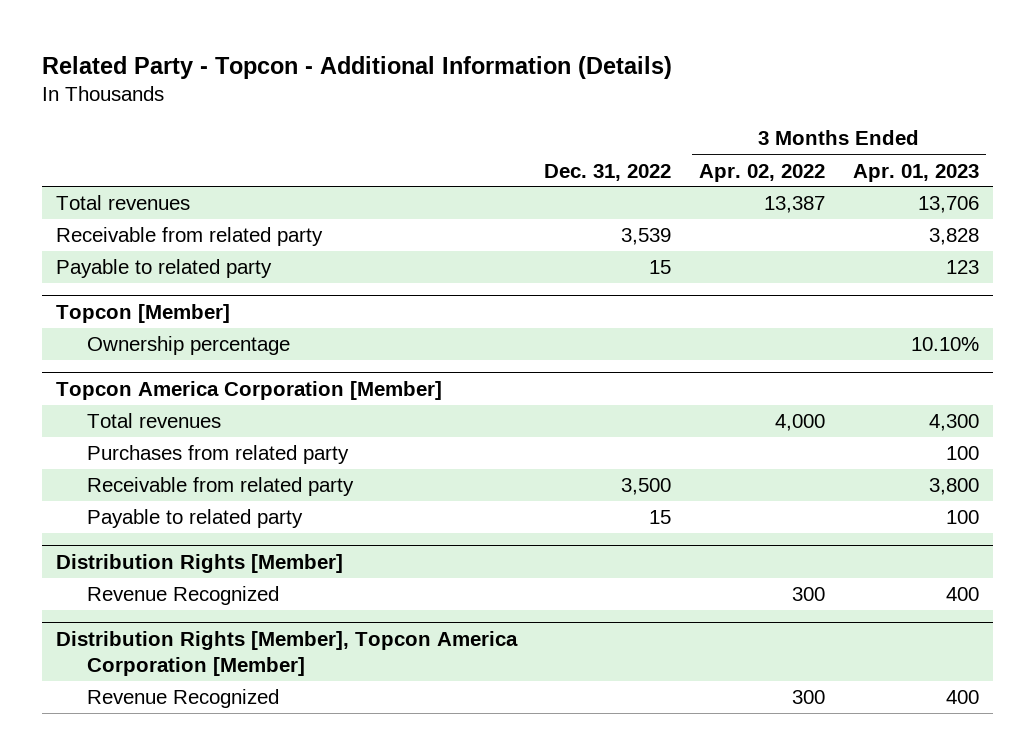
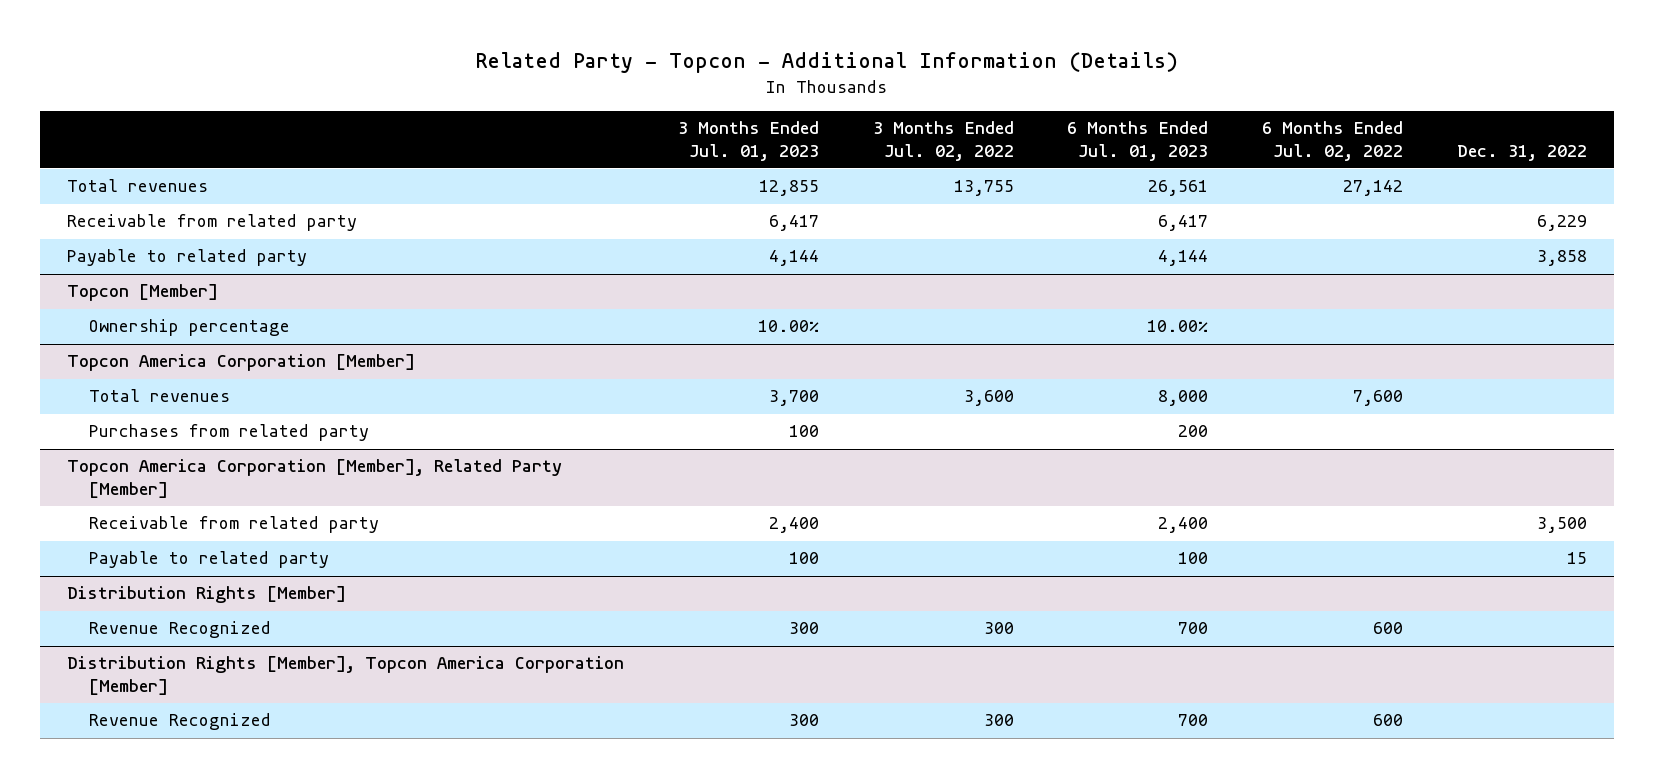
- | Dec. 31, 2022 | 3 Months Ended Apr. 02, 2022 | 3 Months Ended Apr. 01, 2023
+ | 3 Months Ended Jul. 01, 2023 | 3 Months Ended Jul. 02, 2022 | 6 Months Ended Jul. 01, 2023 | 6 Months Ended Jul. 02, 2022 | Dec. 31, 2022
- Receivable from related party | 3,539 | | 3,828
- Payable to related party | 15 | | 123
+ Receivable from related party | 6,417 | | 6,417 | | 6,229
+ Payable to related party | 4,144 | | 4,144 | | 3,858
@ Topcon America Corporation [Member]
- Receivable from related party | 3,500 | | 3,800
- Payable to related party | 15 | | 100
+ Topcon America Corporation [Member], Related Party [Member]
+ Receivable from related party | 2,400 | | 2,400 | | 3,500
+ Payable to related party | 100 | | 100 | | 15

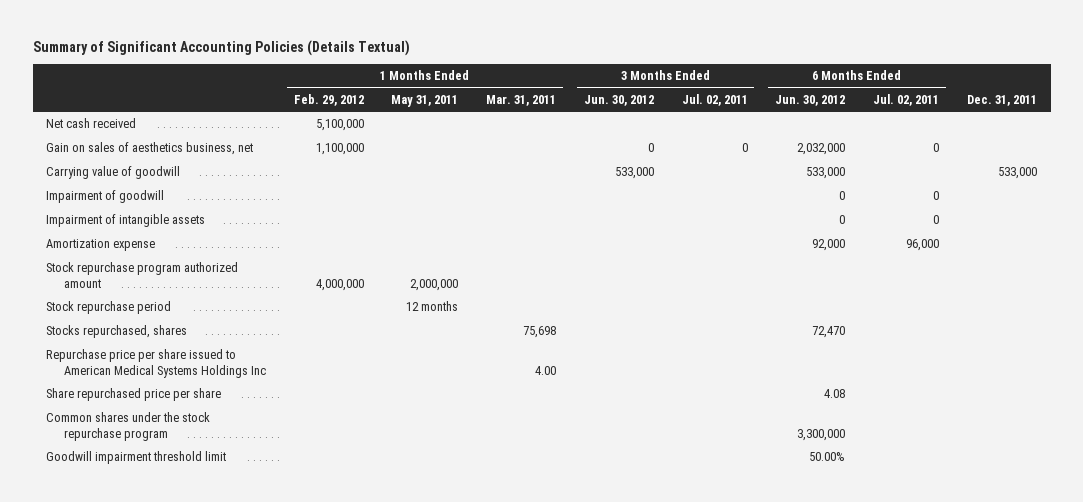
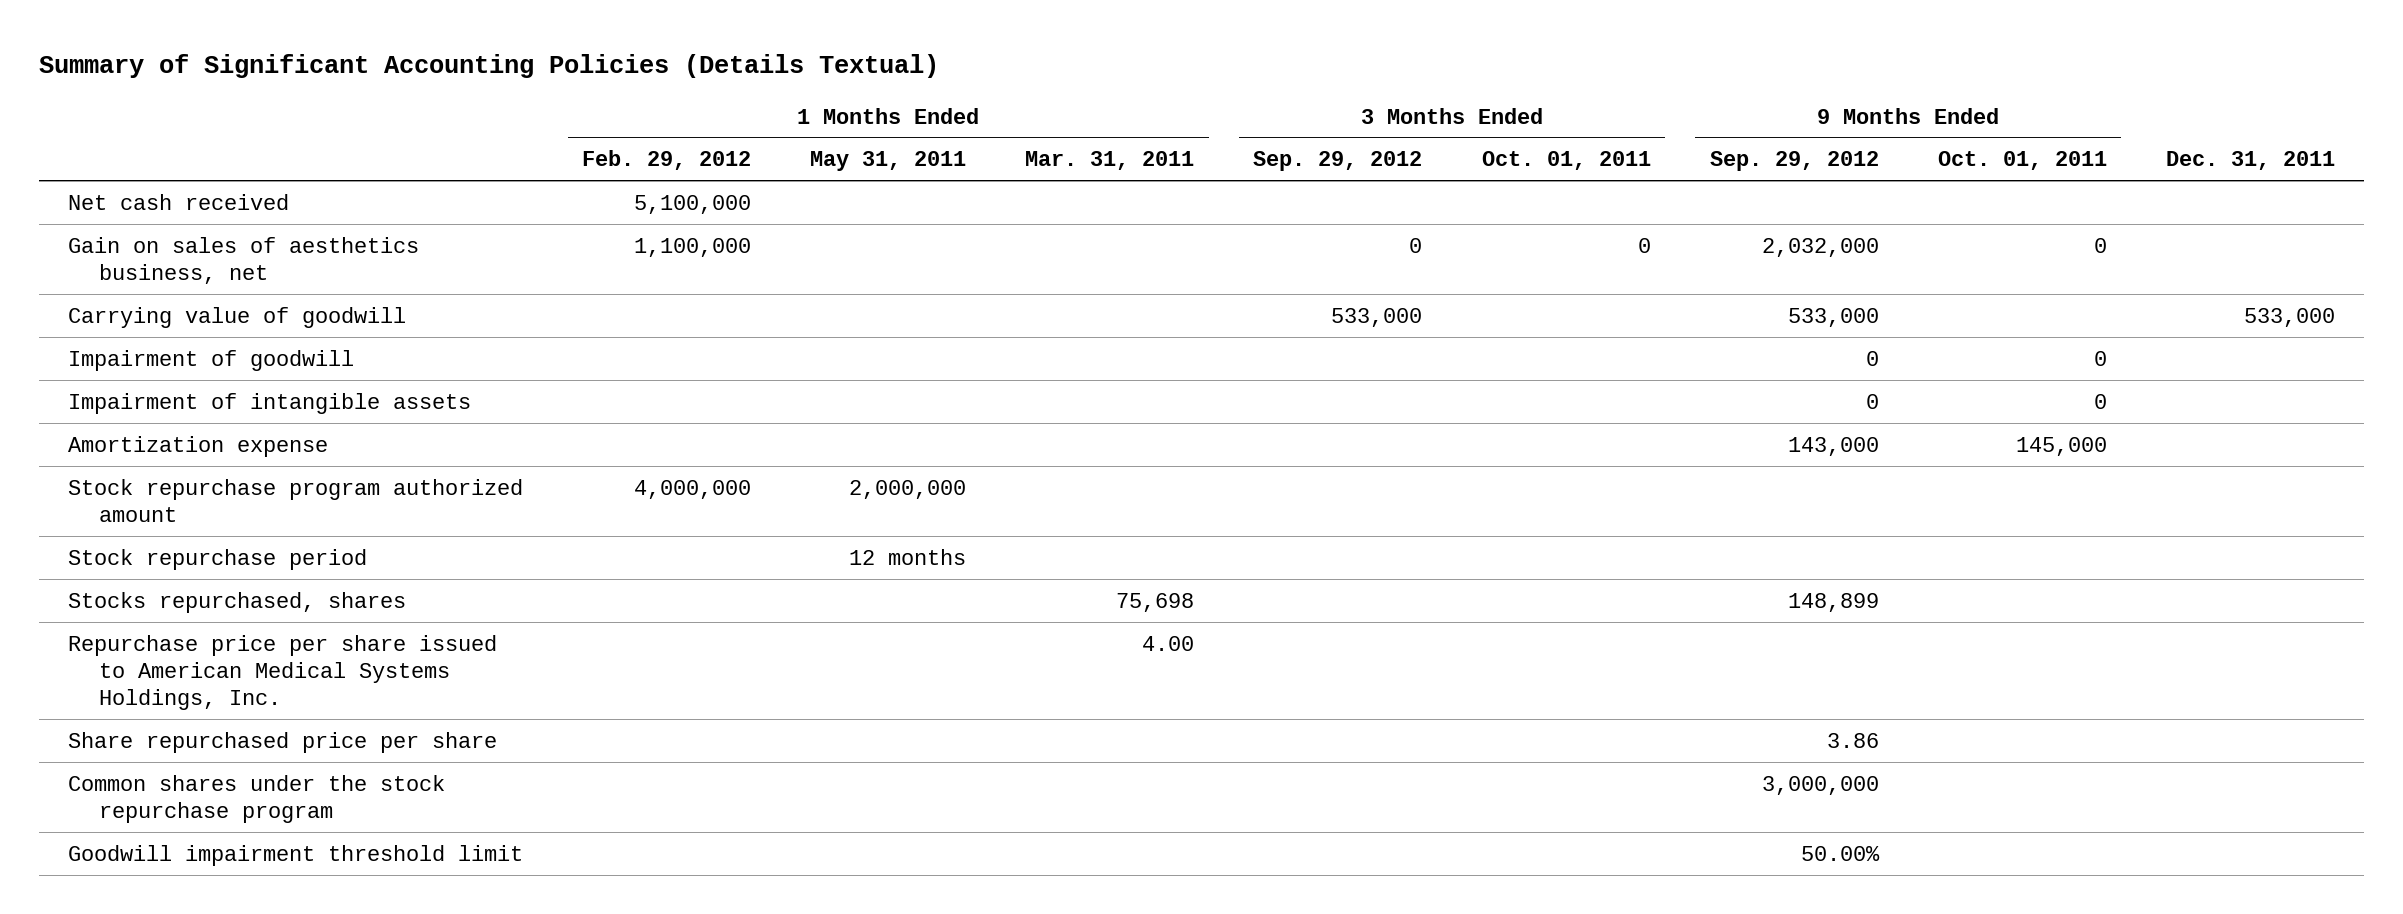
- | 1 Months Ended Feb. 29, 2012 | 1 Months Ended May 31, 2011 | 1 Months Ended Mar. 31, 2011 | 3 Months Ended Jun. 30, 2012 | 3 Months Ended Jul. 02, 2011 | 6 Months Ended Jun. 30, 2012 | 6 Months Ended Jul. 02, 2011 | Dec. 31, 2011
+ | 1 Months Ended Feb. 29, 2012 | 1 Months Ended May 31, 2011 | 1 Months Ended Mar. 31, 2011 | 3 Months Ended Sep. 29, 2012 | 3 Months Ended Oct. 01, 2011 | 9 Months Ended Sep. 29, 2012 | 9 Months Ended Oct. 01, 2011 | Dec. 31, 2011
- Repurchase price per share issued to American Medical Systems Holdings Inc | | | 4.00 | | | | |
+ Repurchase price per share issued to American Medical Systems Holdings, Inc. | | | 4.00 | | | | |

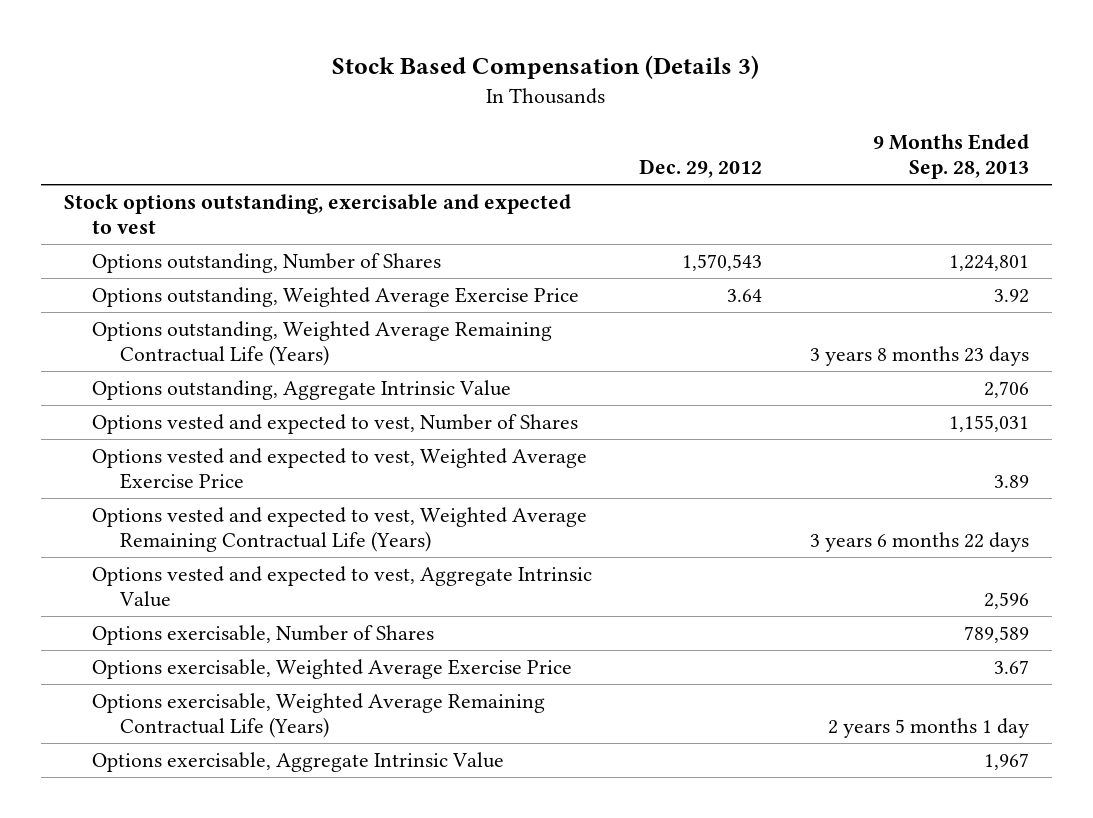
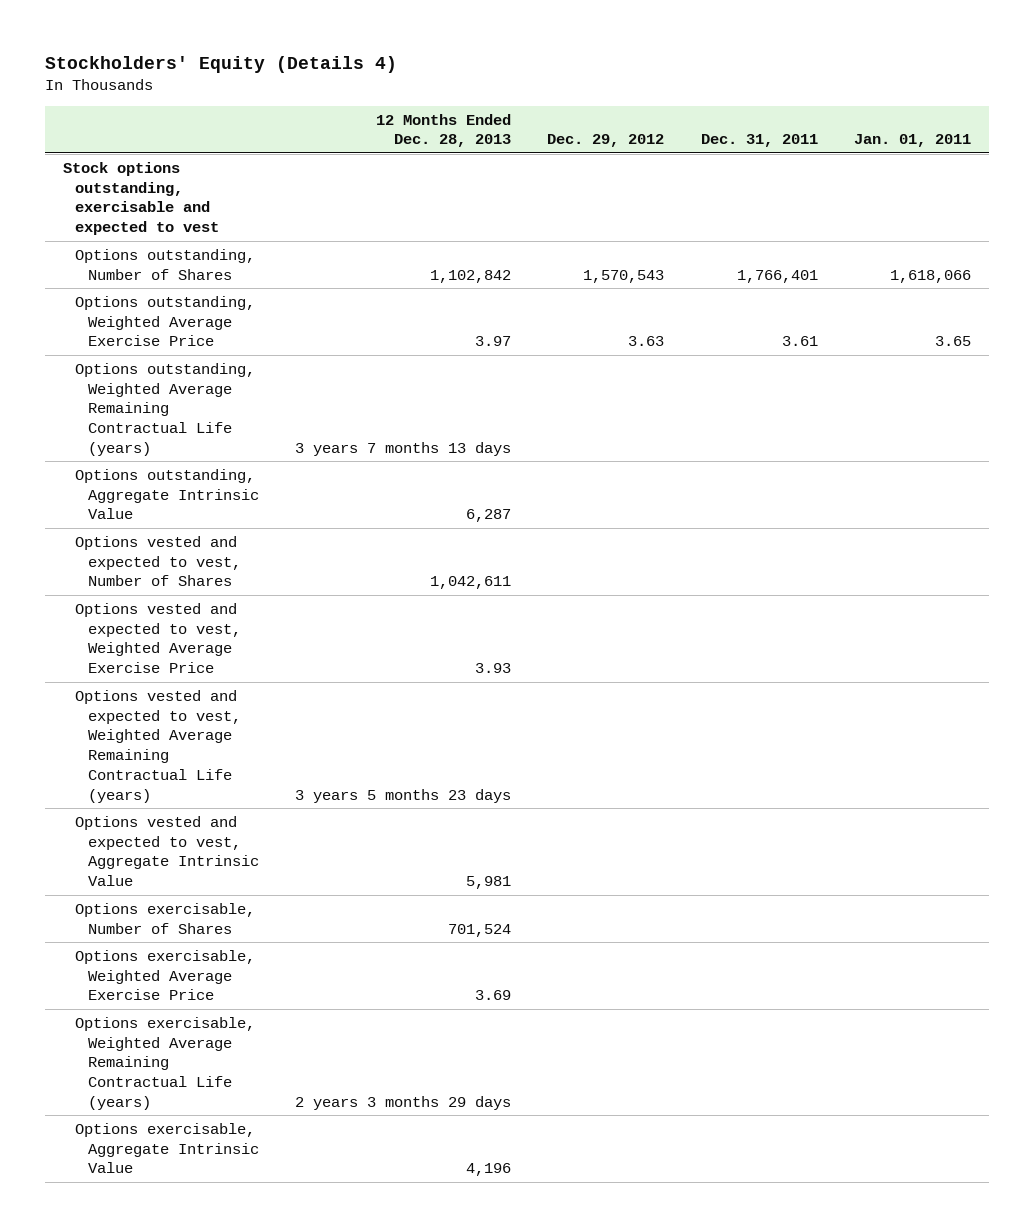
- Stock Based Compensation (Details 3)
+ Stockholders' Equity (Details 4)
- | Dec. 29, 2012 | 9 Months Ended Sep. 28, 2013
+ | 12 Months Ended Dec. 28, 2013 | Dec. 29, 2012 | Dec. 31, 2011 | Jan. 01, 2011
- Options outstanding, Weighted Average Exercise Price | 3.64 | 3.92
- Options outstanding, Weighted Average Remaining Contractual Life (Years) | | 3 years 8 months 23 days
+ Options outstanding, Weighted Average Exercise Price | 3.97 | 3.63 | 3.61 | 3.65
+ Options outstanding, Weighted Average Remaining Contractual Life (years) | 3 years 7 months 13 days | | |
- Options vested and expected to vest, Weighted Average Remaining Contractual Life (Years) | | 3 years 6 months 22 days
+ Options vested and expected to vest, Weighted Average Remaining Contractual Life (years) | 3 years 5 months 23 days | | |
- Options exercisable, Weighted Average Remaining Contractual Life (Years) | | 2 years 5 months 1 day
+ Options exercisable, Weighted Average Remaining Contractual Life (years) | 2 years 3 months 29 days | | |

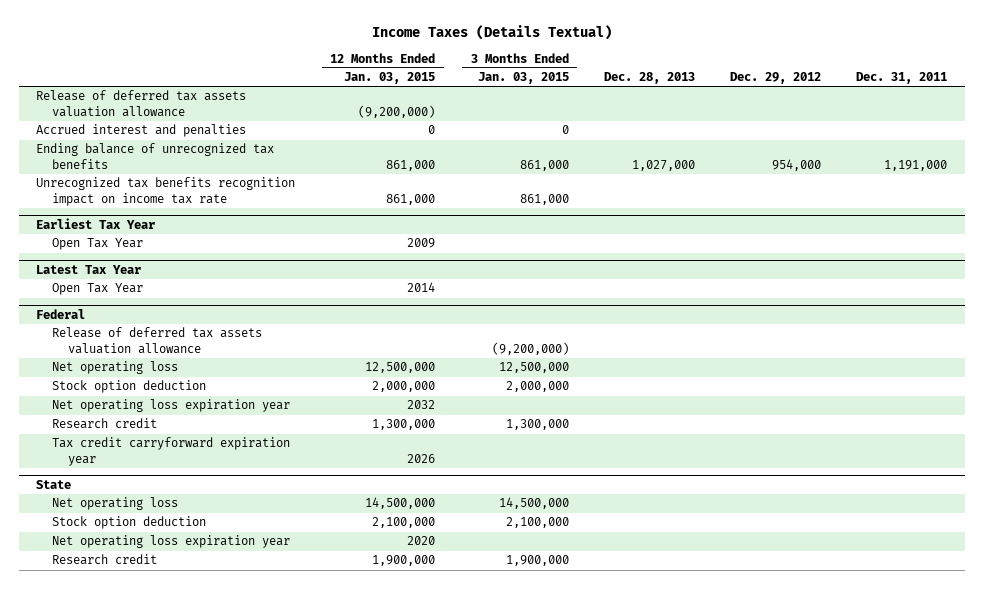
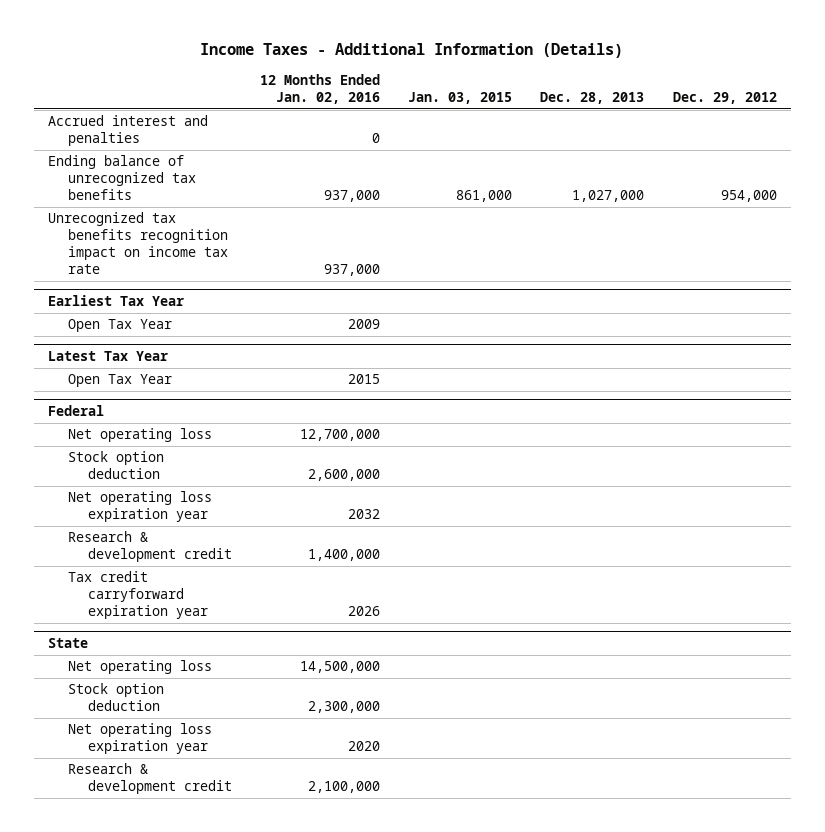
- Income Taxes (Details Textual)
+ Income Taxes - Additional Information (Details)
- | 12 Months Ended Jan. 03, 2015 | 3 Months Ended Jan. 03, 2015 | Dec. 28, 2013 | Dec. 29, 2012 | Dec. 31, 2011
+ | 12 Months Ended Jan. 02, 2016 | Jan. 03, 2015 | Dec. 28, 2013 | Dec. 29, 2012
- Release of deferred tax assets valuation allowance | (9,200,000) | | | |
@ Federal
- Release of deferred tax assets valuation allowance | | (9,200,000) | | |
- Research credit | 1,300,000 | 1,300,000 | | |
+ Research & development credit | 1,400,000 | | |
@ State
- Research credit | 1,900,000 | 1,900,000 | | |
+ Research & development credit | 2,100,000 | | |

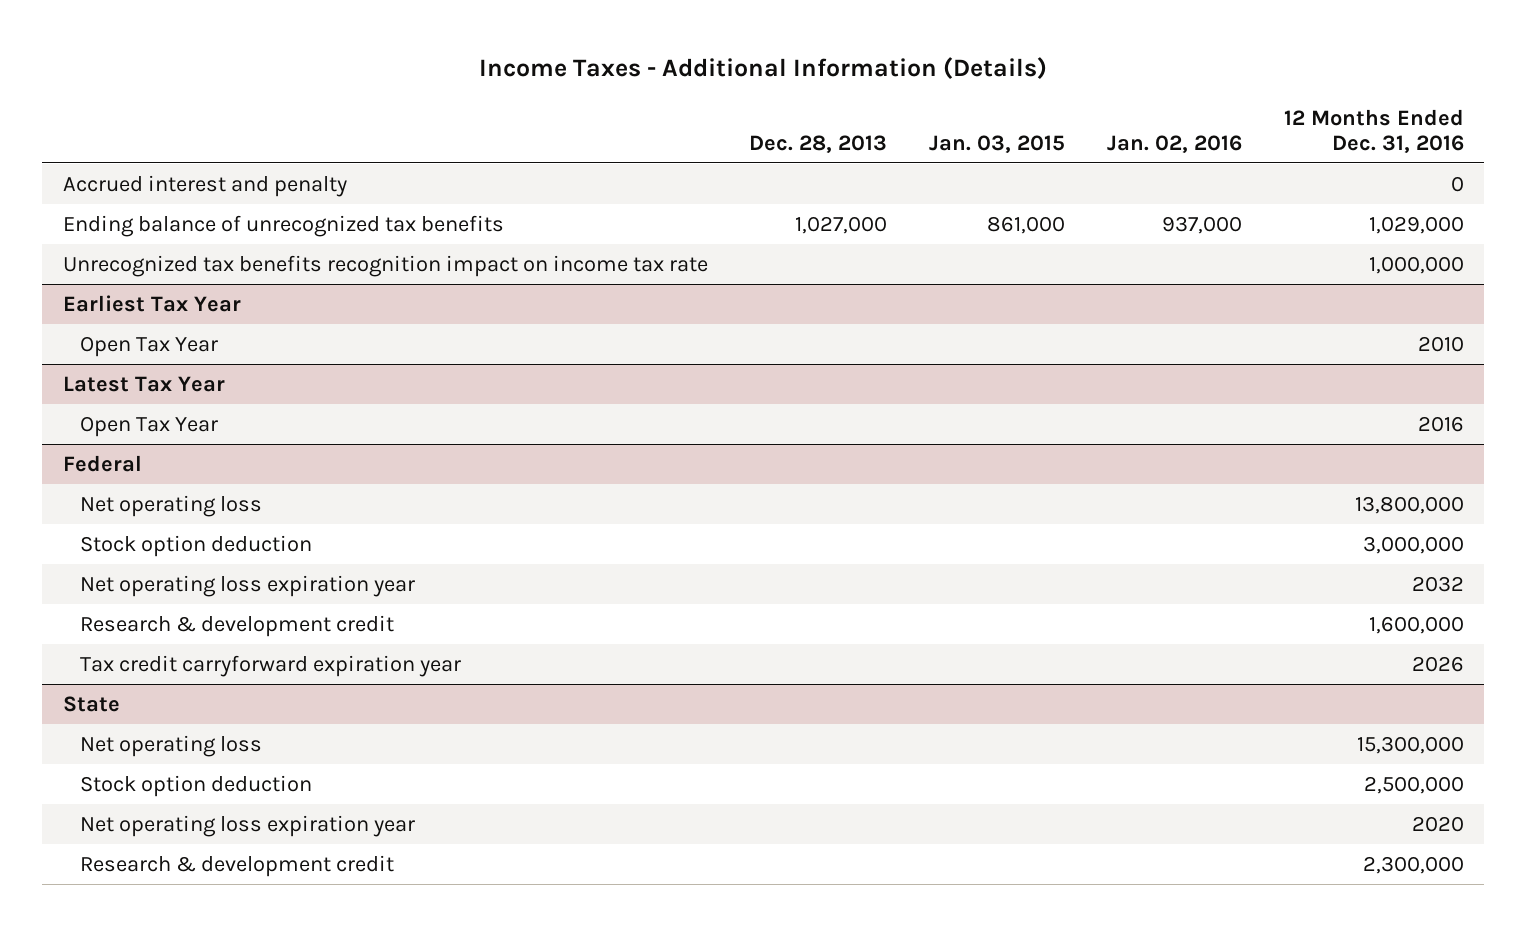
- | 12 Months Ended Jan. 02, 2016 | Jan. 03, 2015 | Dec. 28, 2013 | Dec. 29, 2012
+ | Dec. 28, 2013 | Jan. 03, 2015 | Jan. 02, 2016 | 12 Months Ended Dec. 31, 2016
- Accrued interest and penalties | 0 | | |
+ Accrued interest and penalty | | | | 0

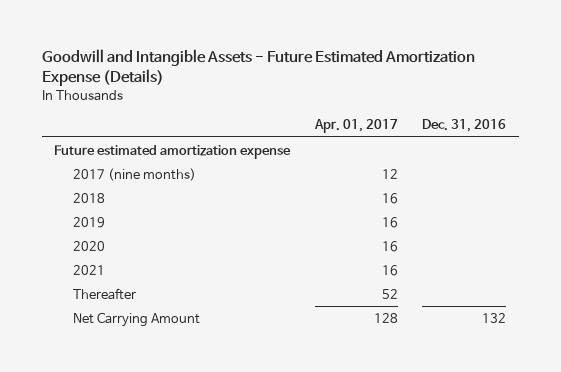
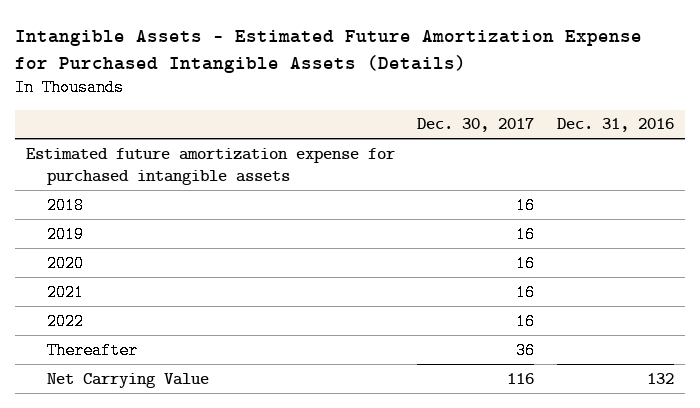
- Goodwill and Intangible Assets - Future Estimated Amortization Expense (Details)
+ Intangible Assets - Estimated Future Amortization Expense for Purchased Intangible Assets (Details)
- | Apr. 01, 2017 | Dec. 31, 2016
+ | Dec. 30, 2017 | Dec. 31, 2016
- Future estimated amortization expense
- 2017 (nine months) | 12 |
+ Estimated future amortization expense for purchased intangible assets
+ 2022 | 16 |
- Net Carrying Amount | 128 | 132
+ Net Carrying Value | 116 | 132

